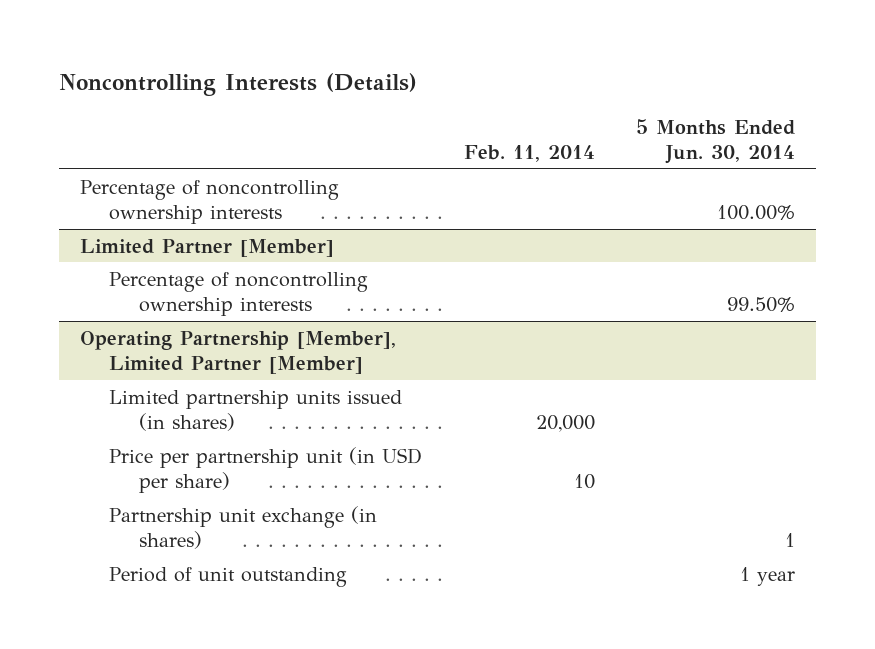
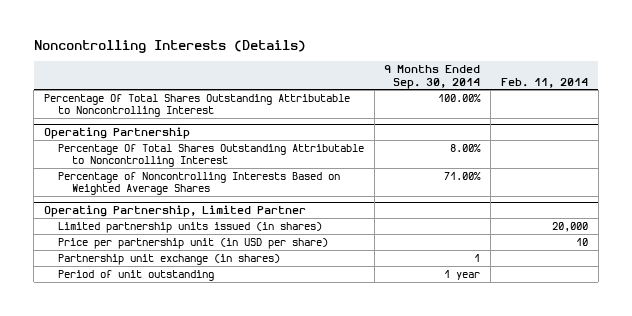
- | Feb. 11, 2014 | 5 Months Ended Jun. 30, 2014
+ | 9 Months Ended Sep. 30, 2014 | Feb. 11, 2014
- Percentage of noncontrolling ownership interests | | 100.00%
- Limited Partner [Member]
- Percentage of noncontrolling ownership interests | | 99.50%
- Operating Partnership [Member], Limited Partner [Member]
+ Percentage Of Total Shares Outstanding Attributable to Noncontrolling Interest | 100.00% |
+ Operating Partnership
+ Percentage Of Total Shares Outstanding Attributable to Noncontrolling Interest | 8.00% |
+ Percentage of Noncontrolling Interests Based on Weighted Average Shares | 71.00% |
+ Operating Partnership, Limited Partner

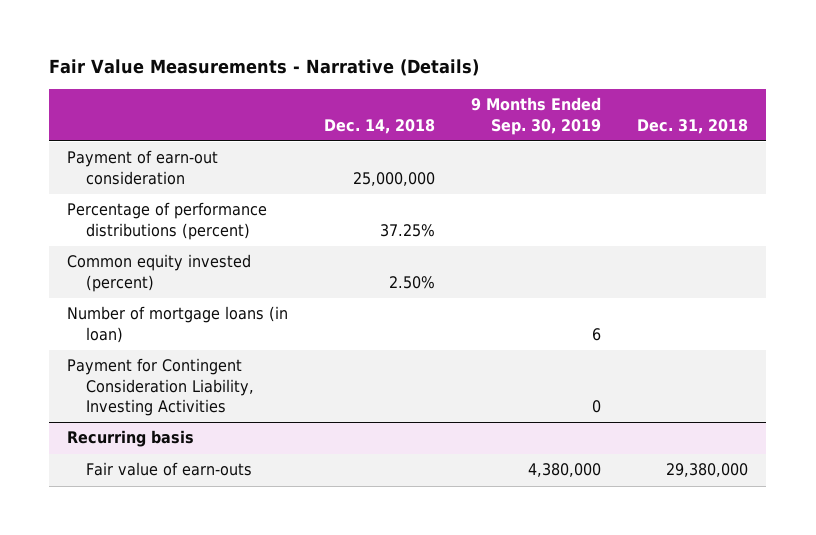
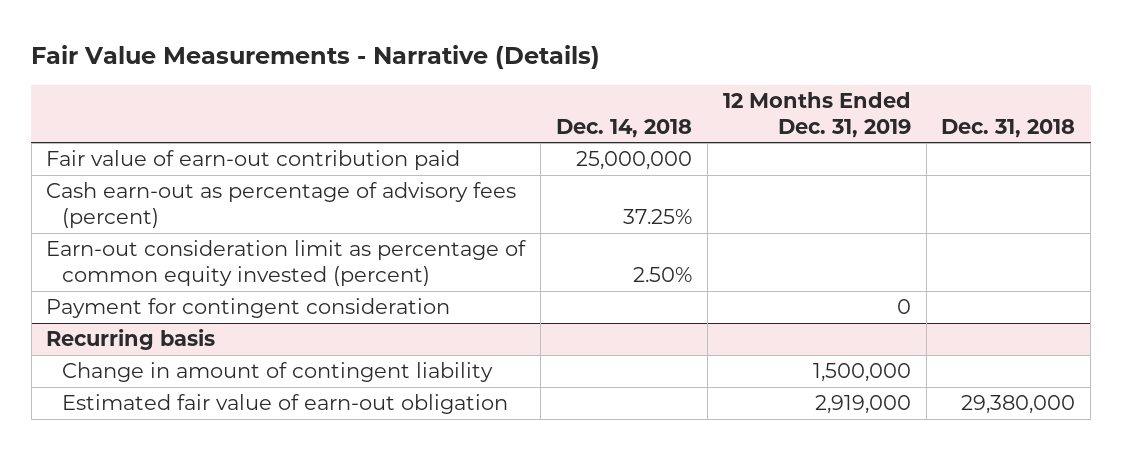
- | Dec. 14, 2018 | 9 Months Ended Sep. 30, 2019 | Dec. 31, 2018
+ | Dec. 14, 2018 | 12 Months Ended Dec. 31, 2019 | Dec. 31, 2018
- Payment of earn-out consideration | 25,000,000 | |
- Percentage of performance distributions (percent) | 37.25% | |
- Common equity invested (percent) | 2.50% | |
- Number of mortgage loans (in loan) | | 6 |
- Payment for Contingent Consideration Liability, Investing Activities | | 0 |
+ Fair value of earn-out contribution paid | 25,000,000 | |
+ Cash earn-out as percentage of advisory fees (percent) | 37.25% | |
+ Earn-out consideration limit as percentage of common equity invested (percent) | 2.50% | |
+ Payment for contingent consideration | | 0 |
@ Recurring basis
- Fair value of earn-outs | | 4,380,000 | 29,380,000
+ Change in amount of contingent liability | | 1,500,000 |
+ Estimated fair value of earn-out obligation | | 2,919,000 | 29,380,000

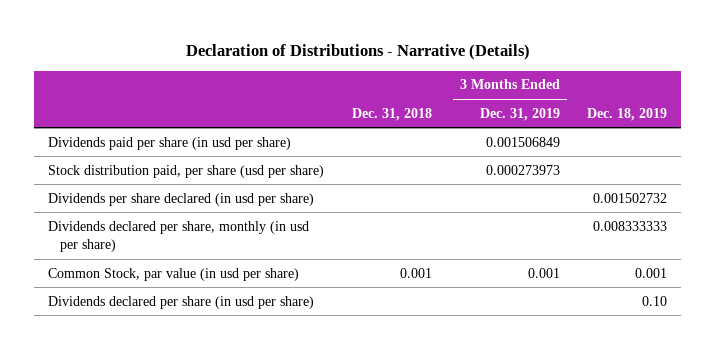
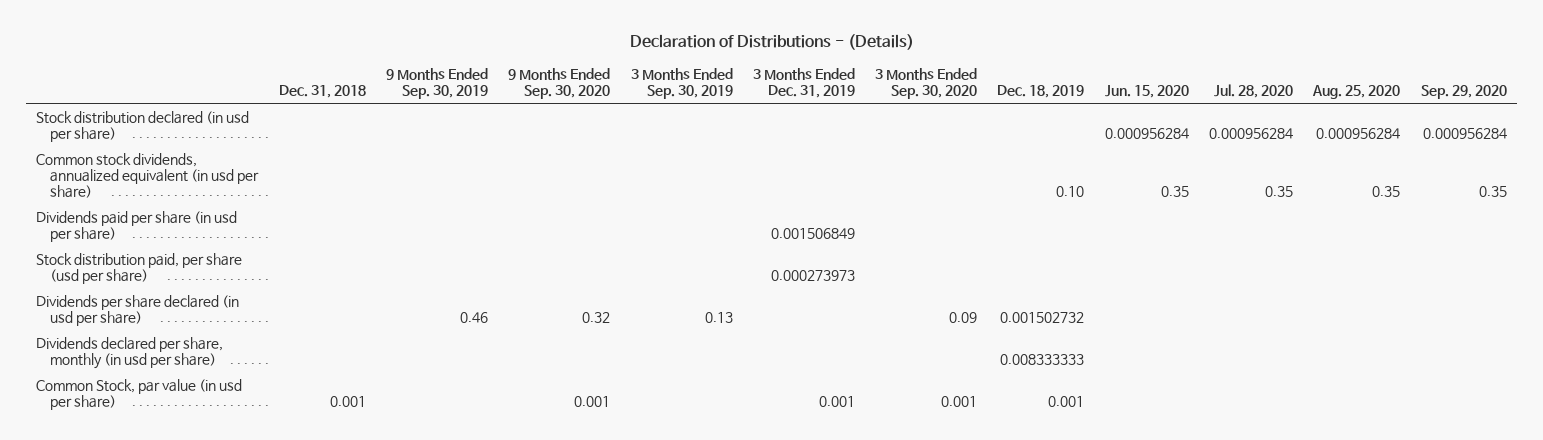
- Declaration of Distributions - Narrative (Details)
+ Declaration of Distributions - (Details)
- | Dec. 31, 2018 | 3 Months Ended Dec. 31, 2019 | Dec. 18, 2019
+ | Dec. 31, 2018 | 9 Months Ended Sep. 30, 2019 | 9 Months Ended Sep. 30, 2020 | 3 Months Ended Sep. 30, 2019 | 3 Months Ended Dec. 31, 2019 | 3 Months Ended Sep. 30, 2020 | Dec. 18, 2019 | Jun. 15, 2020 | Jul. 28, 2020 | Aug. 25, 2020 | Sep. 29, 2020
+ Stock distribution declared (in usd per share) | | | | | | | | 0.000956284 | 0.000956284 | 0.000956284 | 0.000956284
+ Common stock dividends, annualized equivalent (in usd per share) | | | | | | | 0.10 | 0.35 | 0.35 | 0.35 | 0.35
- Dividends declared per share (in usd per share) | | | 0.10

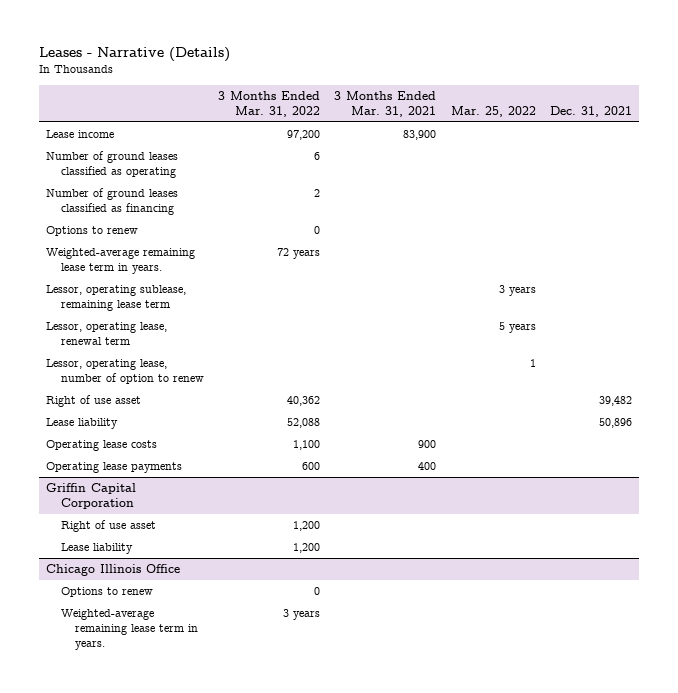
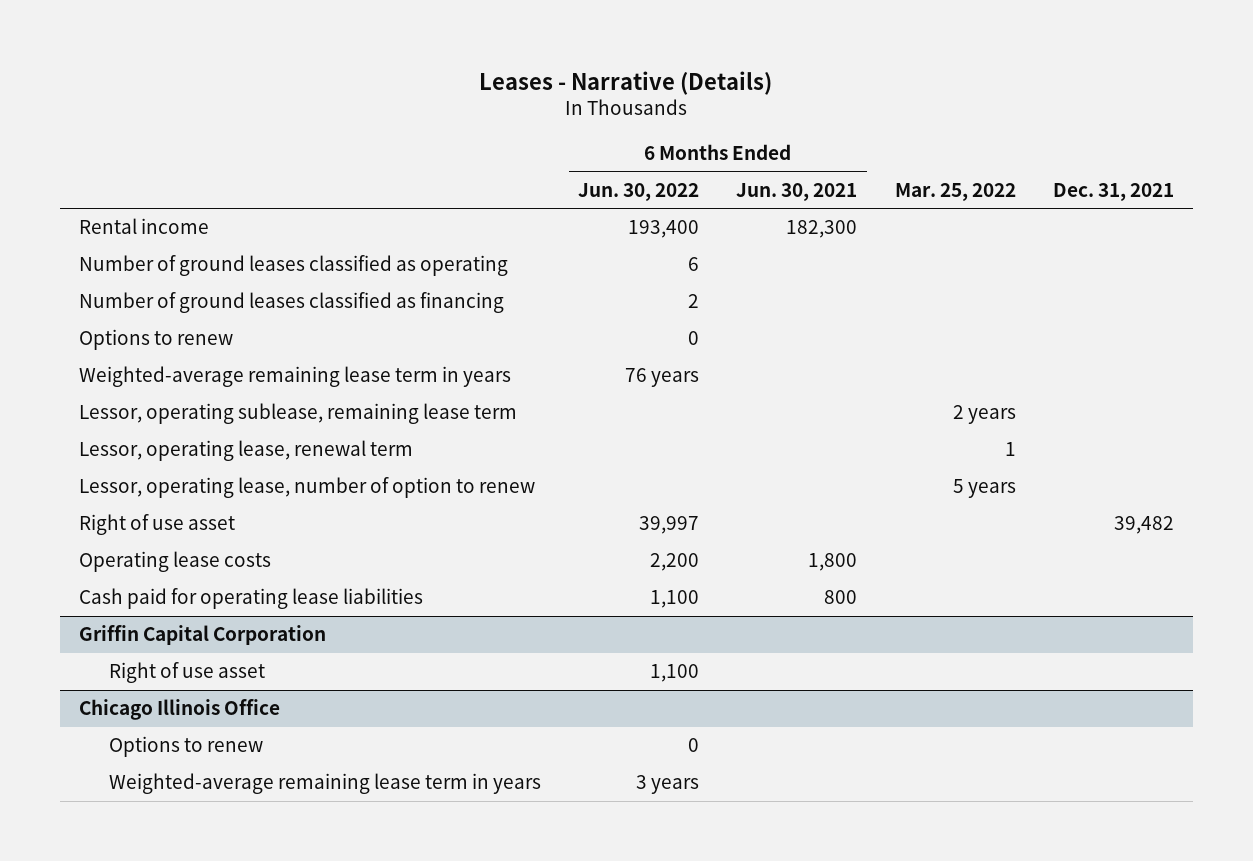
- | 3 Months Ended Mar. 31, 2022 | 3 Months Ended Mar. 31, 2021 | Mar. 25, 2022 | Dec. 31, 2021
+ | 6 Months Ended Jun. 30, 2022 | 6 Months Ended Jun. 30, 2021 | Mar. 25, 2022 | Dec. 31, 2021
- Lease income | 97,200 | 83,900 | |
+ Rental income | 193,400 | 182,300 | |
- Weighted-average remaining lease term in years. | 72 years | | |
- Lessor, operating sublease, remaining lease term | | | 3 years |
- Lessor, operating lease, renewal term | | | 5 years |
- Lessor, operating lease, number of option to renew | | | 1 |
+ Weighted-average remaining lease term in years | 76 years | | |
+ Lessor, operating sublease, remaining lease term | | | 2 years |
+ Lessor, operating lease, renewal term | | | 1 |
+ Lessor, operating lease, number of option to renew | | | 5 years |
- Lease liability | 52,088 | | | 50,896
- Operating lease payments | 600 | 400 | |
+ Cash paid for operating lease liabilities | 1,100 | 800 | |
@ Griffin Capital Corporation
- Lease liability | 1,200 | | |
@ Chicago Illinois Office
- Weighted-average remaining lease term in years. | 3 years | | |
+ Weighted-average remaining lease term in years | 3 years | | |

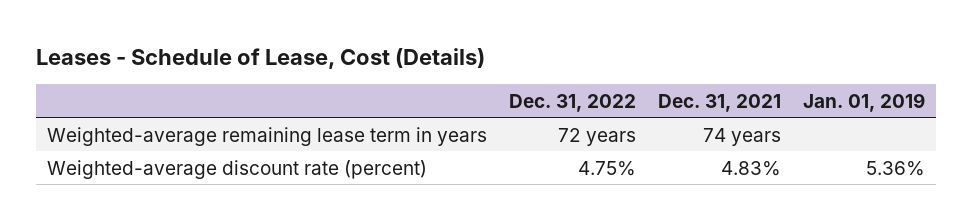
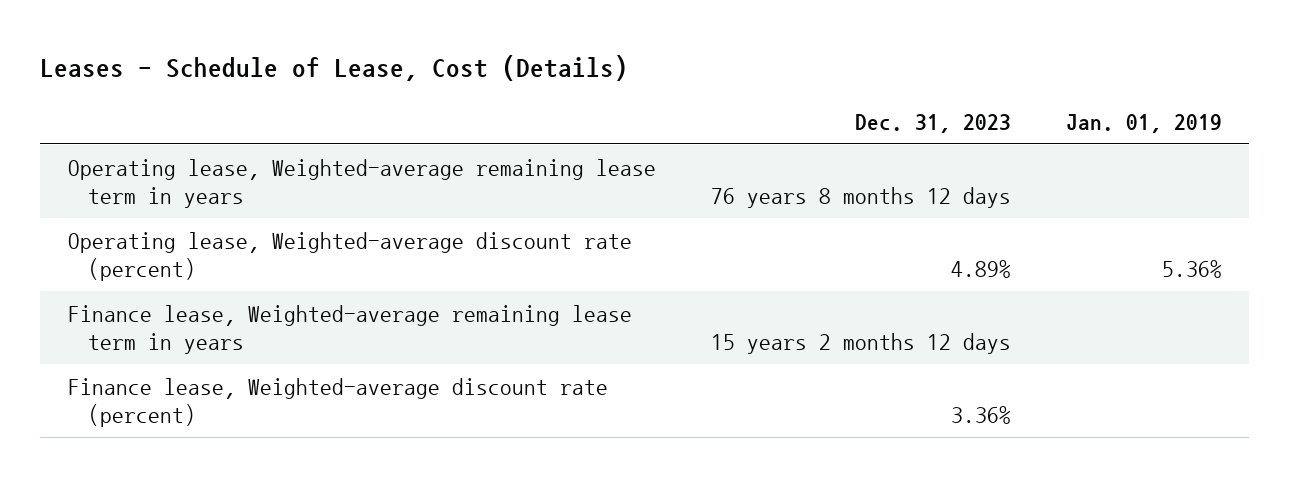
- | Dec. 31, 2022 | Dec. 31, 2021 | Jan. 01, 2019
+ | Dec. 31, 2023 | Jan. 01, 2019
- Weighted-average remaining lease term in years | 72 years | 74 years |
- Weighted-average discount rate (percent) | 4.75% | 4.83% | 5.36%
+ Operating lease, Weighted-average remaining lease term in years | 76 years 8 months 12 days |
+ Operating lease, Weighted-average discount rate (percent) | 4.89% | 5.36%
+ Finance lease, Weighted-average remaining lease term in years | 15 years 2 months 12 days |
+ Finance lease, Weighted-average discount rate (percent) | 3.36% |

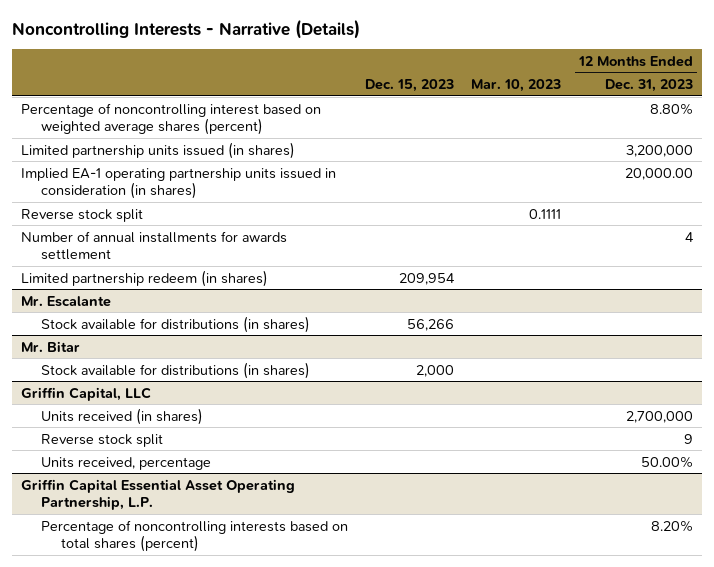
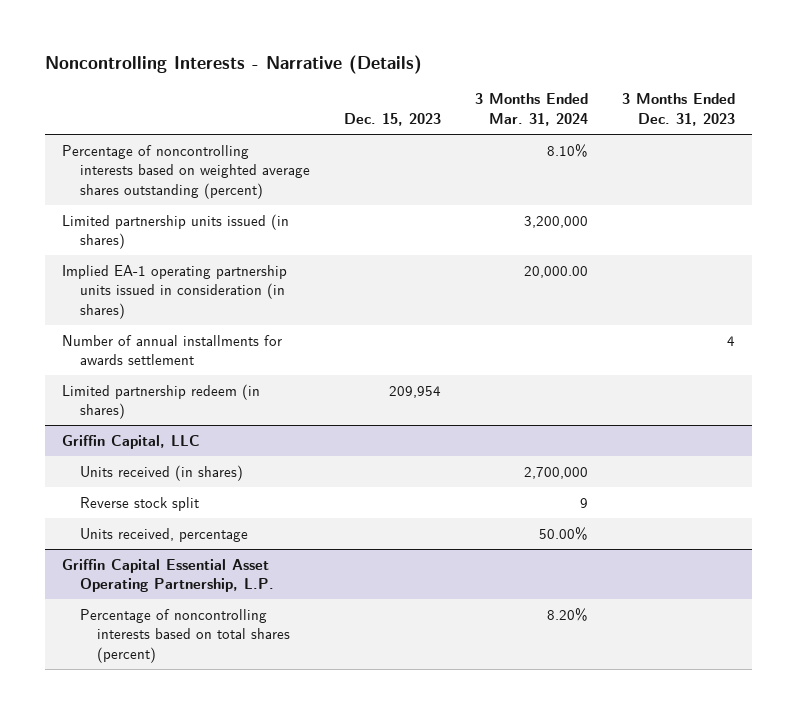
- | Dec. 15, 2023 | Mar. 10, 2023 | 12 Months Ended Dec. 31, 2023
+ | Dec. 15, 2023 | 3 Months Ended Mar. 31, 2024 | 3 Months Ended Dec. 31, 2023
- Percentage of noncontrolling interest based on weighted average shares (percent) | | | 8.80%
+ Percentage of noncontrolling interests based on weighted average shares outstanding (percent) | | 8.10% |
- Reverse stock split | | 0.1111 |
- Mr. Escalante
- Stock available for distributions (in shares) | 56,266 | |
- Mr. Bitar
- Stock available for distributions (in shares) | 2,000 | |

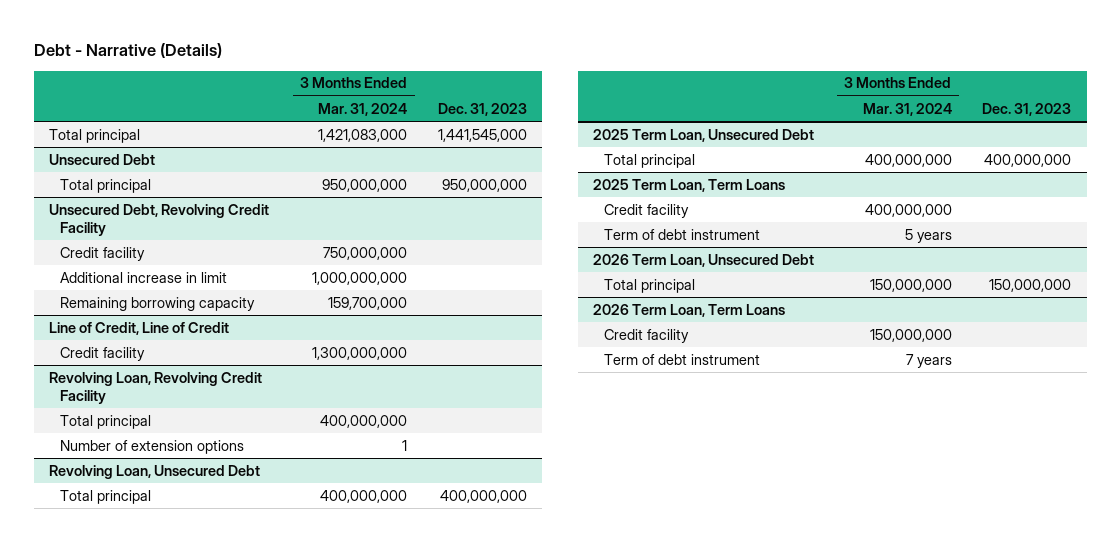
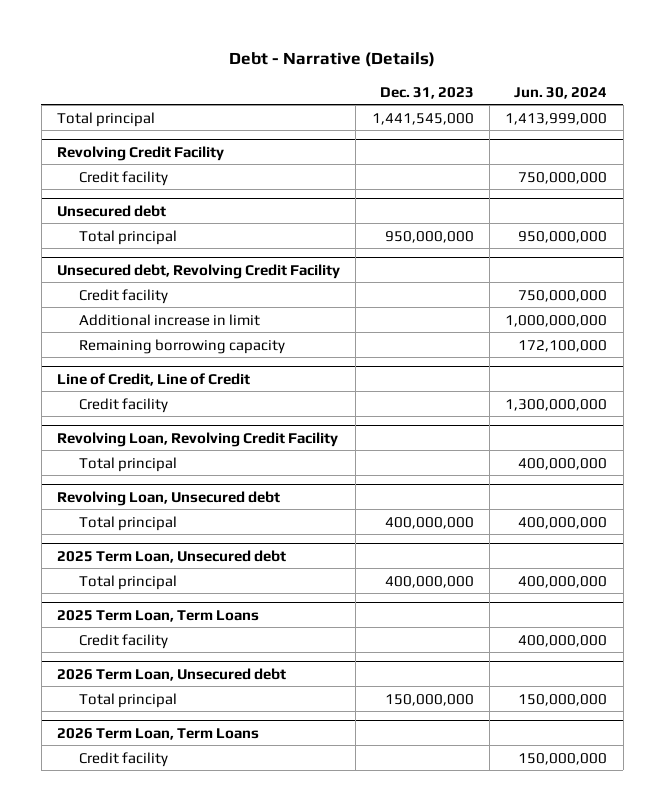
- | 3 Months Ended Mar. 31, 2024 | Dec. 31, 2023
+ | Dec. 31, 2023 | Jun. 30, 2024
- Unsecured Debt
+ Revolving Credit Facility
+ Credit facility | | 750,000,000
+ Unsecured debt
- Unsecured Debt, Revolving Credit Facility
+ Unsecured debt, Revolving Credit Facility
@ Revolving Loan, Revolving Credit Facility
- Number of extension options | 1 |
- Revolving Loan, Unsecured Debt
+ Revolving Loan, Unsecured debt
- 2025 Term Loan, Unsecured Debt
+ 2025 Term Loan, Unsecured debt
@ 2025 Term Loan, Term Loans
- Term of debt instrument | 5 years |
- 2026 Term Loan, Unsecured Debt
+ 2026 Term Loan, Unsecured debt
@ 2026 Term Loan, Term Loans
- Term of debt instrument | 7 years |

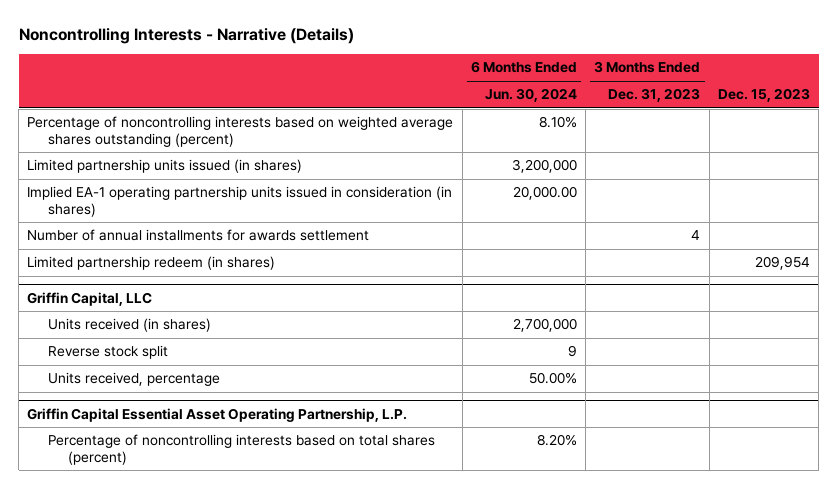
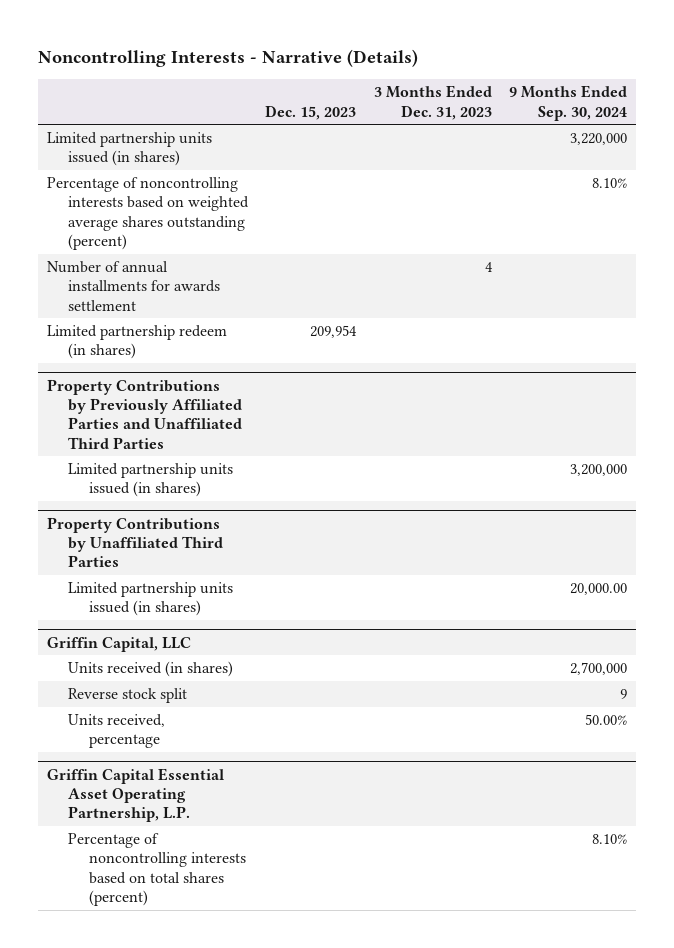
- | 6 Months Ended Jun. 30, 2024 | 3 Months Ended Dec. 31, 2023 | Dec. 15, 2023
+ | Dec. 15, 2023 | 3 Months Ended Dec. 31, 2023 | 9 Months Ended Sep. 30, 2024
- Implied EA-1 operating partnership units issued in consideration (in shares) | 20,000.00 | |
moved down: Percentage of noncontrolling interests based on weighted average shares outstanding (percent) | | | 8.10%
+ Property Contributions by Previously Affiliated Parties and Unaffiliated Third Parties
+ Limited partnership units issued (in shares) | | | 3,200,000
+ Property Contributions by Unaffiliated Third Parties
+ Limited partnership units issued (in shares) | | | 20,000.00

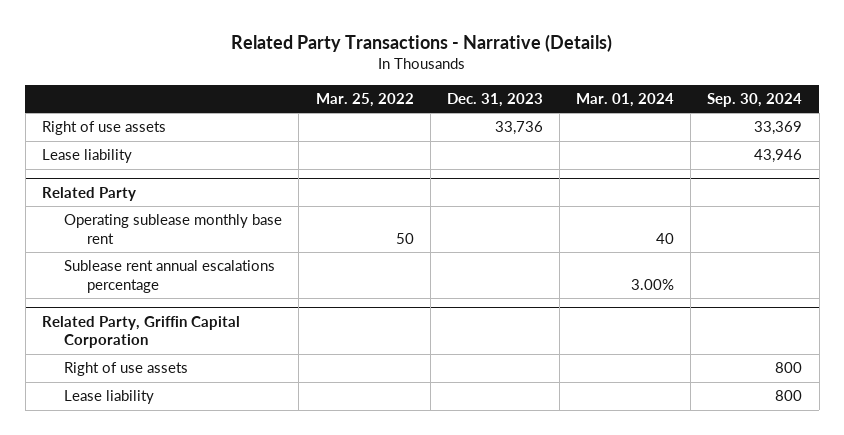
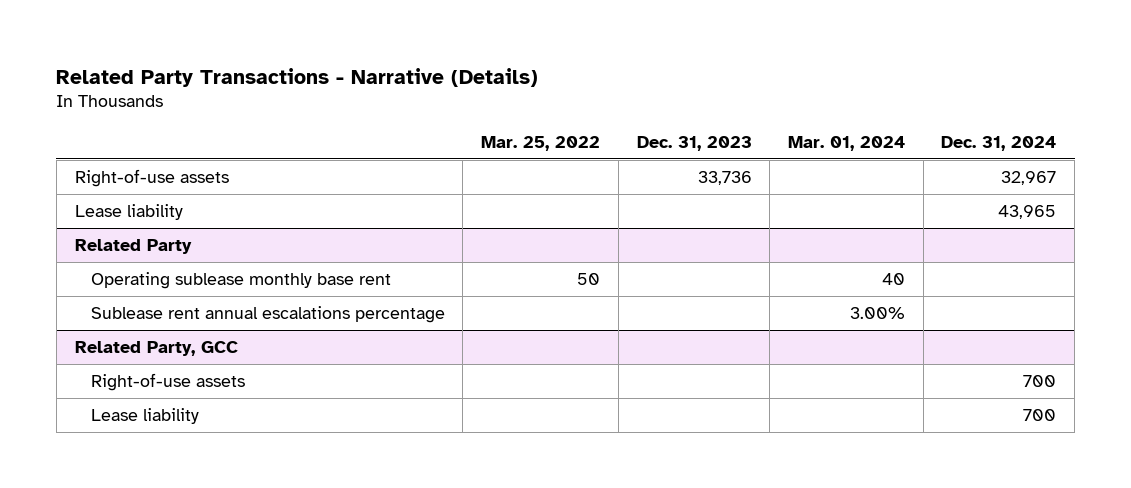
- | Mar. 25, 2022 | Dec. 31, 2023 | Mar. 01, 2024 | Sep. 30, 2024
+ | Mar. 25, 2022 | Dec. 31, 2023 | Mar. 01, 2024 | Dec. 31, 2024
- Right of use assets | | 33,736 | | 33,369
+ Right-of-use assets | | 33,736 | | 32,967
- Related Party, Griffin Capital Corporation
- Right of use assets | | | | 800
- Lease liability | | | | 800
+ Related Party, GCC
+ Right-of-use assets | | | | 700
+ Lease liability | | | | 700

